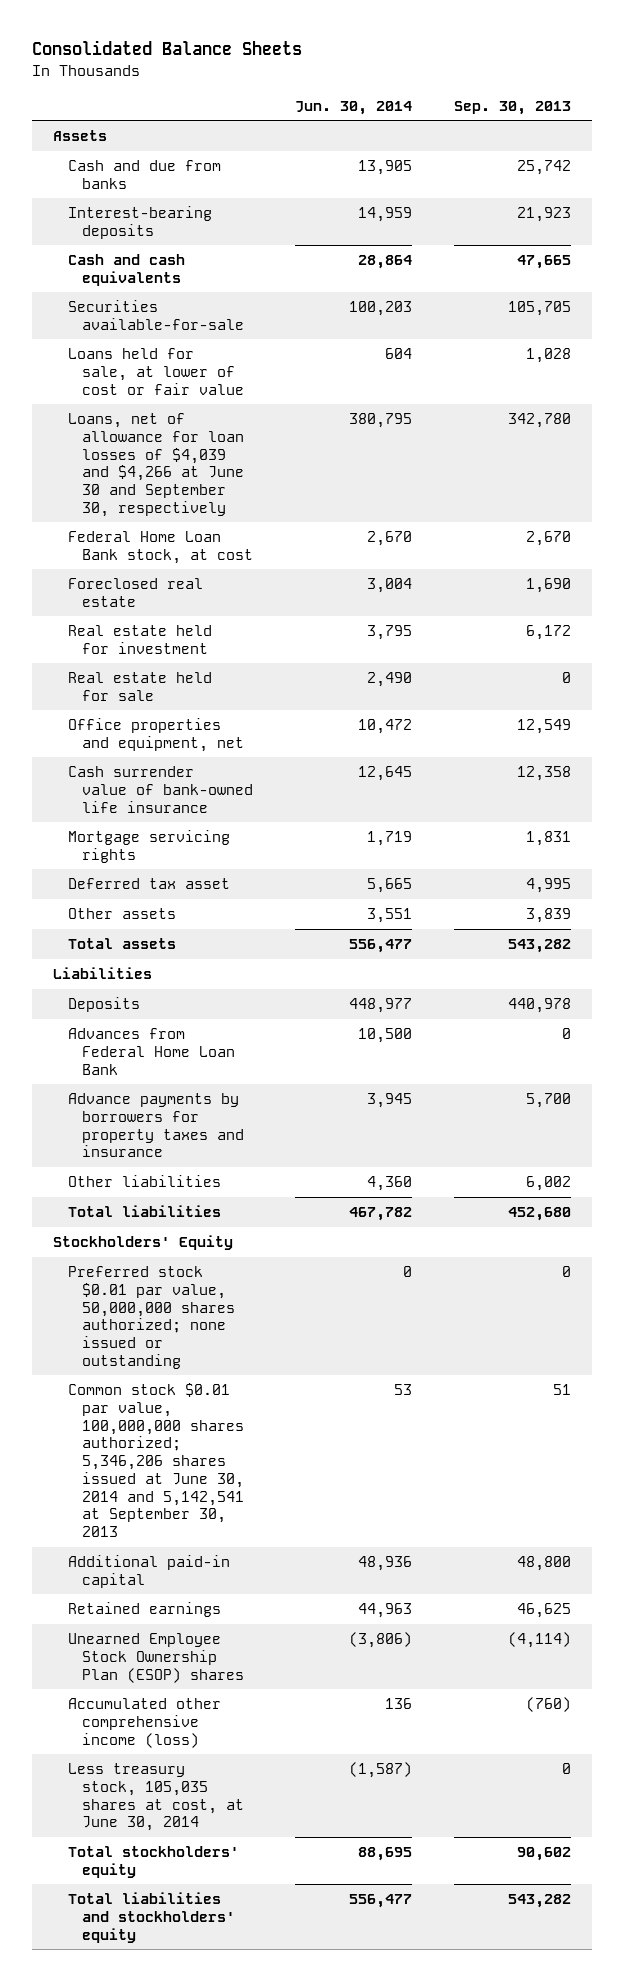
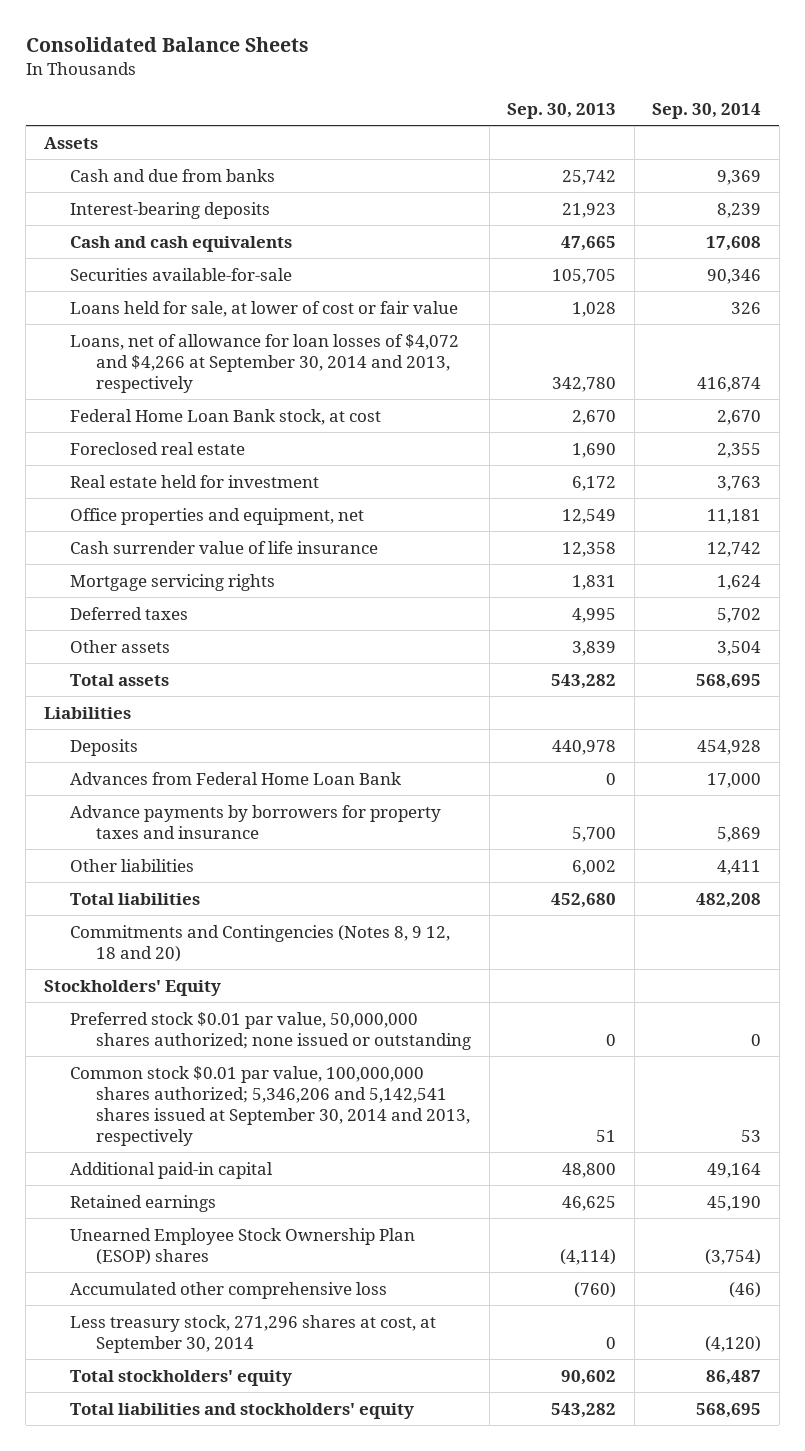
- | Jun. 30, 2014 | Sep. 30, 2013
+ | Sep. 30, 2013 | Sep. 30, 2014
- Loans, net of allowance for loan losses of $4,039 and $4,266 at June 30 and September 30, respectively | 380,795 | 342,780
+ Loans, net of allowance for loan losses of $4,072 and $4,266 at September 30, 2014 and 2013, respectively | 342,780 | 416,874
- Real estate held for sale | 2,490 | 0
- Cash surrender value of bank-owned life insurance | 12,645 | 12,358
+ Cash surrender value of life insurance | 12,358 | 12,742
- Deferred tax asset | 5,665 | 4,995
+ Deferred taxes | 4,995 | 5,702
+ Commitments and Contingencies (Notes 8, 9 12, 18 and 20)
- Common stock $0.01 par value, 100,000,000 shares authorized; 5,346,206 shares issued at June 30, 2014 and 5,142,541 at September 30, 2013 | 53 | 51
+ Common stock $0.01 par value, 100,000,000 shares authorized; 5,346,206 and 5,142,541 shares issued at September 30, 2014 and 2013, respectively | 51 | 53
- Accumulated other comprehensive income (loss) | 136 | (760)
- Less treasury stock, 105,035 shares at cost, at June 30, 2014 | (1,587) | 0
+ Accumulated other comprehensive loss | (760) | (46)
+ Less treasury stock, 271,296 shares at cost, at September 30, 2014 | 0 | (4,120)

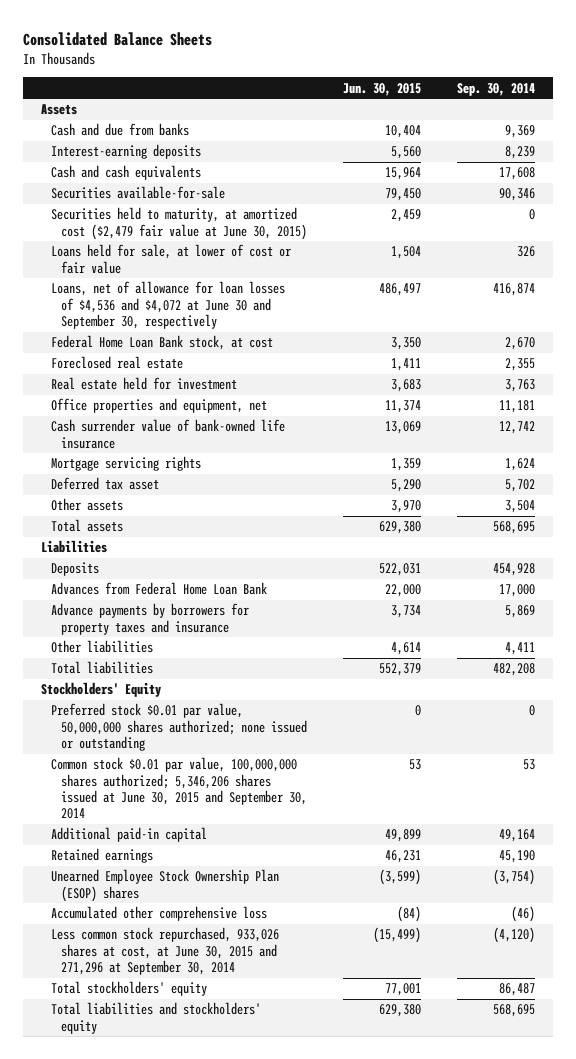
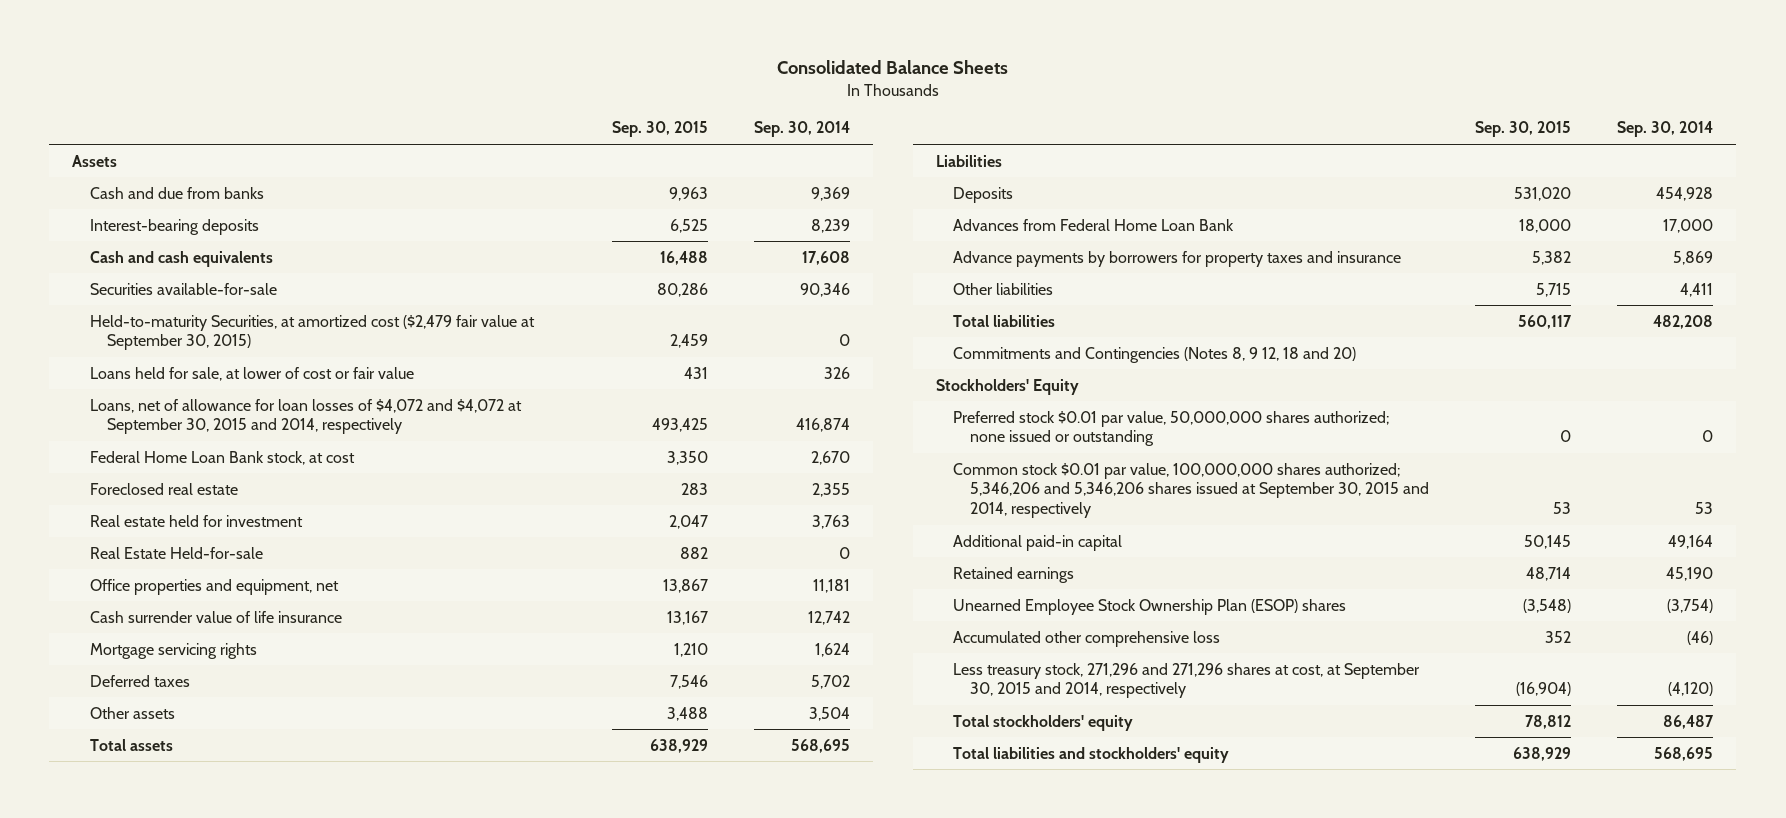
- | Jun. 30, 2015 | Sep. 30, 2014
+ | Sep. 30, 2015 | Sep. 30, 2014
- Interest-earning deposits | 5,560 | 8,239
+ Interest-bearing deposits | 6,525 | 8,239
- Securities held to maturity, at amortized cost ($2,479 fair value at June 30, 2015) | 2,459 | 0
+ Held-to-maturity Securities, at amortized cost ($2,479 fair value at September 30, 2015) | 2,459 | 0
- Loans, net of allowance for loan losses of $4,536 and $4,072 at June 30 and September 30, respectively | 486,497 | 416,874
+ Loans, net of allowance for loan losses of $4,072 and $4,072 at September 30, 2015 and 2014, respectively | 493,425 | 416,874
+ Real Estate Held-for-sale | 882 | 0
- Cash surrender value of bank-owned life insurance | 13,069 | 12,742
+ Cash surrender value of life insurance | 13,167 | 12,742
- Deferred tax asset | 5,290 | 5,702
+ Deferred taxes | 7,546 | 5,702
+ Commitments and Contingencies (Notes 8, 9 12, 18 and 20)
- Common stock $0.01 par value, 100,000,000 shares authorized; 5,346,206 shares issued at June 30, 2015 and September 30, 2014 | 53 | 53
+ Common stock $0.01 par value, 100,000,000 shares authorized; 5,346,206 and 5,346,206 shares issued at September 30, 2015 and 2014, respectively | 53 | 53
- Less common stock repurchased, 933,026 shares at cost, at June 30, 2015 and 271,296 at September 30, 2014 | (15,499) | (4,120)
+ Less treasury stock, 271,296 and 271,296 shares at cost, at September 30, 2015 and 2014, respectively | (16,904) | (4,120)

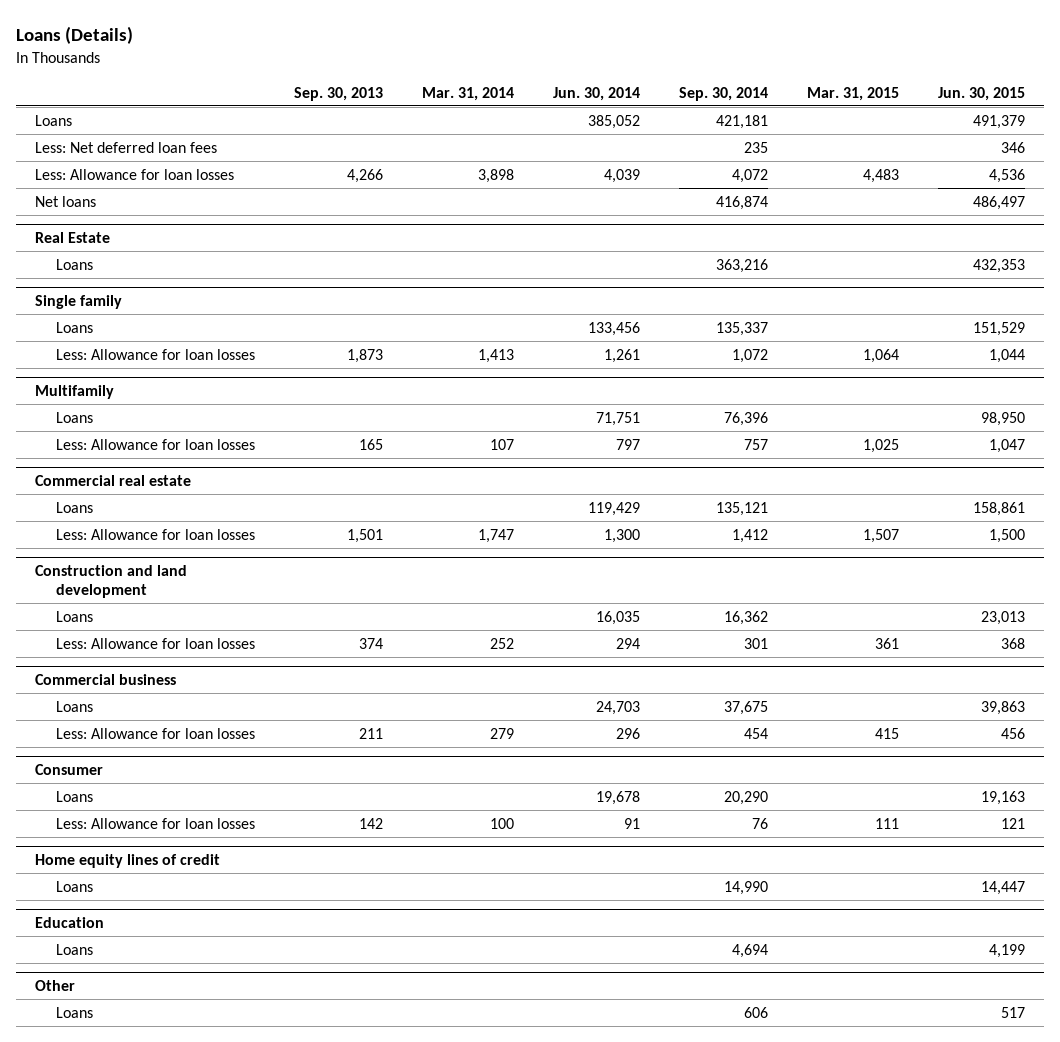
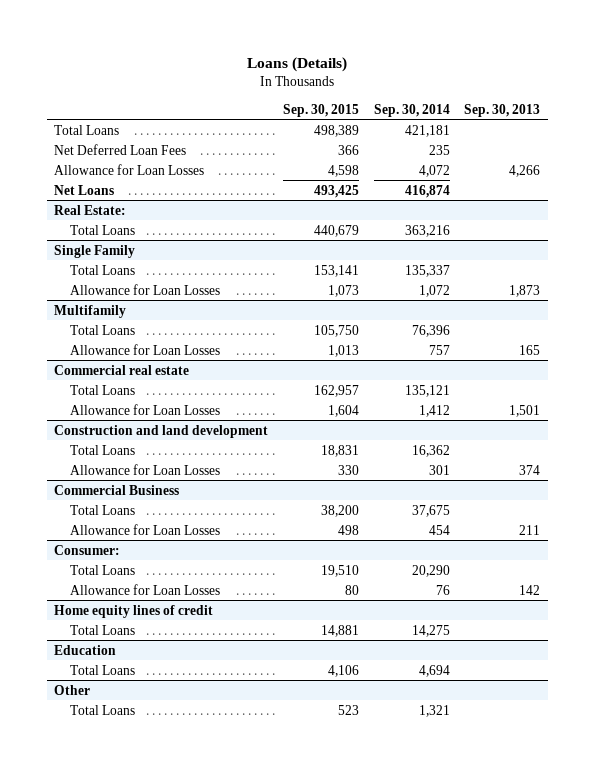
- | Sep. 30, 2013 | Mar. 31, 2014 | Jun. 30, 2014 | Sep. 30, 2014 | Mar. 31, 2015 | Jun. 30, 2015
+ | Sep. 30, 2015 | Sep. 30, 2014 | Sep. 30, 2013
- Loans | | | 385,052 | 421,181 | | 491,379
- Less: Net deferred loan fees | | | | 235 | | 346
- Less: Allowance for loan losses | 4,266 | 3,898 | 4,039 | 4,072 | 4,483 | 4,536
- Net loans | | | | 416,874 | | 486,497
- Real Estate
- Loans | | | | 363,216 | | 432,353
- Single family
- Loans | | | 133,456 | 135,337 | | 151,529
- Less: Allowance for loan losses | 1,873 | 1,413 | 1,261 | 1,072 | 1,064 | 1,044
+ Total Loans | 498,389 | 421,181 |
+ Net Deferred Loan Fees | 366 | 235 |
+ Allowance for Loan Losses | 4,598 | 4,072 | 4,266
+ Net Loans | 493,425 | 416,874 |
+ Real Estate:
+ Total Loans | 440,679 | 363,216 |
+ Single Family
+ Total Loans | 153,141 | 135,337 |
+ Allowance for Loan Losses | 1,073 | 1,072 | 1,873
@ Multifamily
- Loans | | | 71,751 | 76,396 | | 98,950
- Less: Allowance for loan losses | 165 | 107 | 797 | 757 | 1,025 | 1,047
+ Total Loans | 105,750 | 76,396 |
+ Allowance for Loan Losses | 1,013 | 757 | 165
@ Commercial real estate
- Loans | | | 119,429 | 135,121 | | 158,861
- Less: Allowance for loan losses | 1,501 | 1,747 | 1,300 | 1,412 | 1,507 | 1,500
+ Total Loans | 162,957 | 135,121 |
+ Allowance for Loan Losses | 1,604 | 1,412 | 1,501
@ Construction and land development
- Loans | | | 16,035 | 16,362 | | 23,013
- Less: Allowance for loan losses | 374 | 252 | 294 | 301 | 361 | 368
- Commercial business
- Loans | | | 24,703 | 37,675 | | 39,863
- Less: Allowance for loan losses | 211 | 279 | 296 | 454 | 415 | 456
- Consumer
- Loans | | | 19,678 | 20,290 | | 19,163
- Less: Allowance for loan losses | 142 | 100 | 91 | 76 | 111 | 121
@ Construction and land development
+ Total Loans | 18,831 | 16,362 |
+ Allowance for Loan Losses | 330 | 301 | 374
+ Commercial Business
+ Total Loans | 38,200 | 37,675 |
+ Allowance for Loan Losses | 498 | 454 | 211
+ Consumer:
+ Total Loans | 19,510 | 20,290 |
+ Allowance for Loan Losses | 80 | 76 | 142
@ Home equity lines of credit
- Loans | | | | 14,990 | | 14,447
+ Total Loans | 14,881 | 14,275 |
@ Education
- Loans | | | | 4,694 | | 4,199
+ Total Loans | 4,106 | 4,694 |
@ Other
- Loans | | | | 606 | | 517
+ Total Loans | 523 | 1,321 |

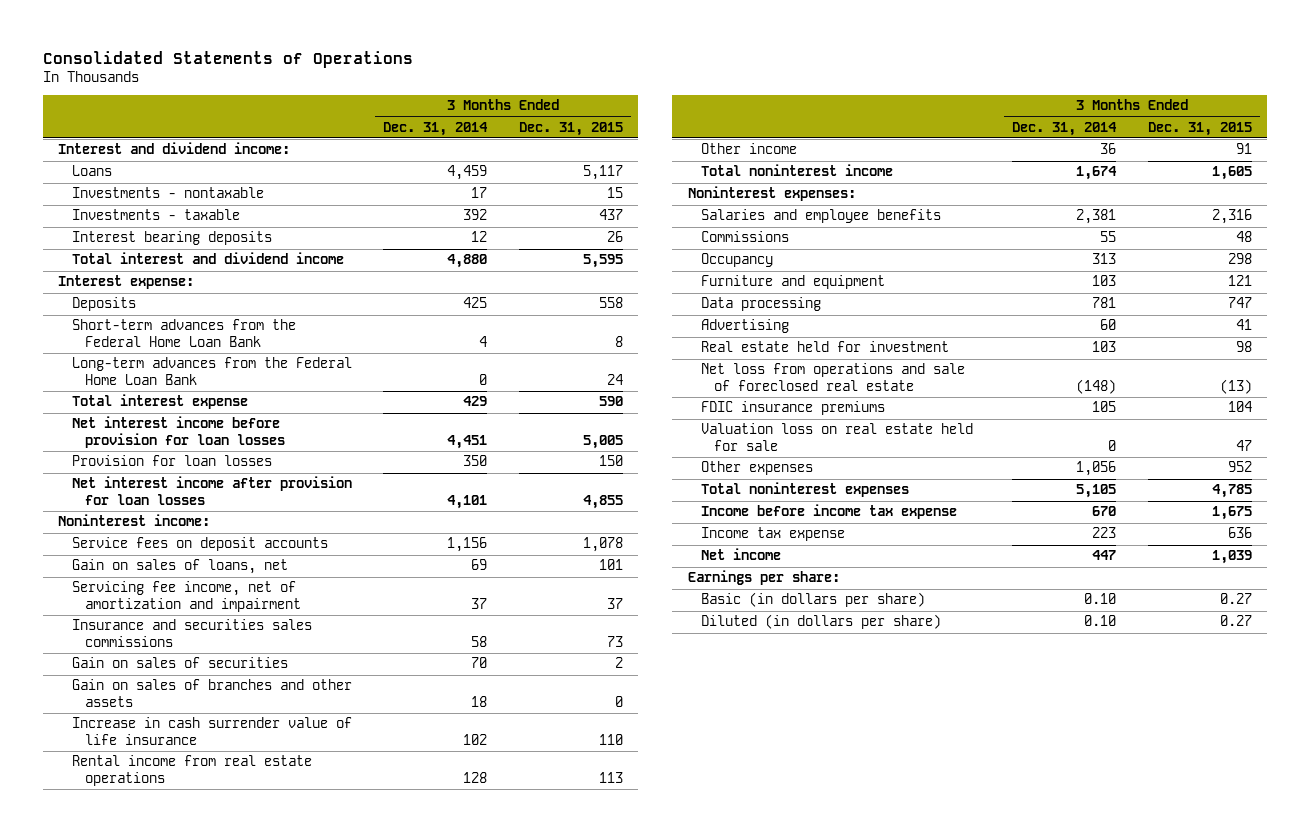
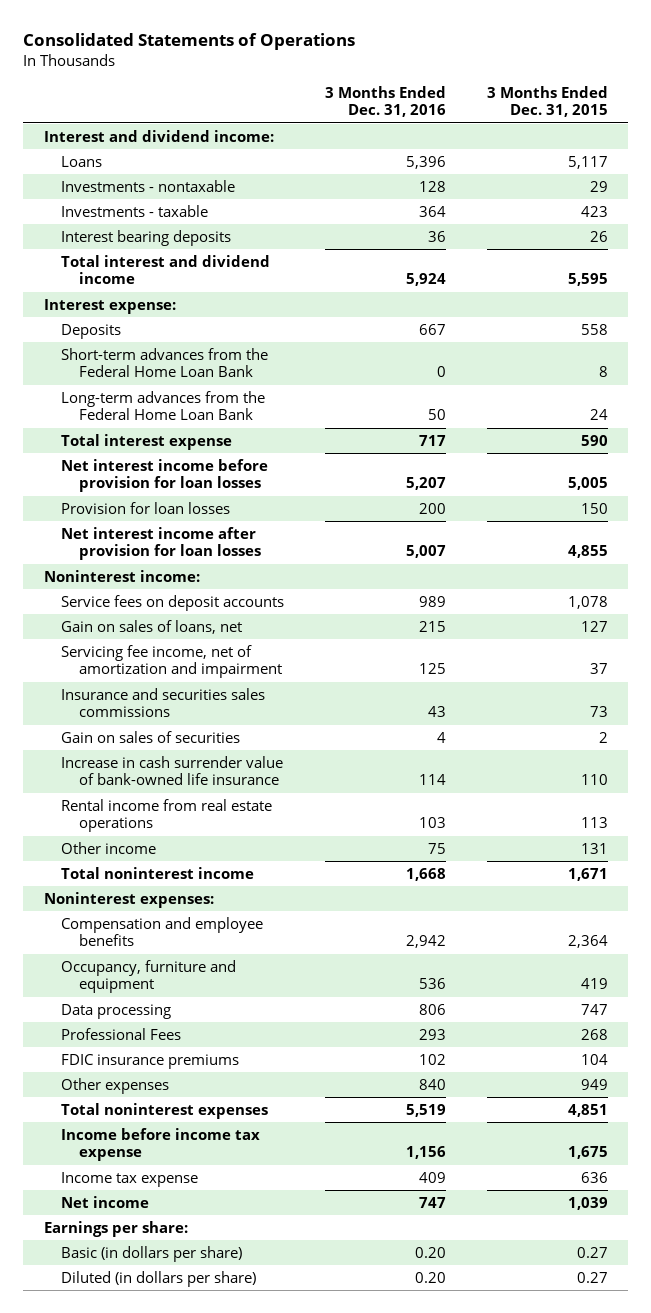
- | 3 Months Ended Dec. 31, 2014 | 3 Months Ended Dec. 31, 2015
+ | 3 Months Ended Dec. 31, 2016 | 3 Months Ended Dec. 31, 2015
- Investments - nontaxable | 17 | 15
- Investments - taxable | 392 | 437
+ Investments - nontaxable | 128 | 29
+ Investments - taxable | 364 | 423
- Gain on sales of loans, net | 69 | 101
+ Gain on sales of loans, net | 215 | 127
- Gain on sales of branches and other assets | 18 | 0
- Increase in cash surrender value of life insurance | 102 | 110
+ Increase in cash surrender value of bank-owned life insurance | 114 | 110
- Other income | 36 | 91
- Total noninterest income | 1,674 | 1,605
+ Other income | 75 | 131
+ Total noninterest income | 1,668 | 1,671
- Salaries and employee benefits | 2,381 | 2,316
- Commissions | 55 | 48
- Occupancy | 313 | 298
- Furniture and equipment | 103 | 121
+ Compensation and employee benefits | 2,942 | 2,364
+ Occupancy, furniture and equipment | 536 | 419
- Advertising | 60 | 41
- Real estate held for investment | 103 | 98
- Net loss from operations and sale of foreclosed real estate | (148) | (13)
+ Professional Fees | 293 | 268
- Valuation loss on real estate held for sale | 0 | 47
- Other expenses | 1,056 | 952
- Total noninterest expenses | 5,105 | 4,785
+ Other expenses | 840 | 949
+ Total noninterest expenses | 5,519 | 4,851

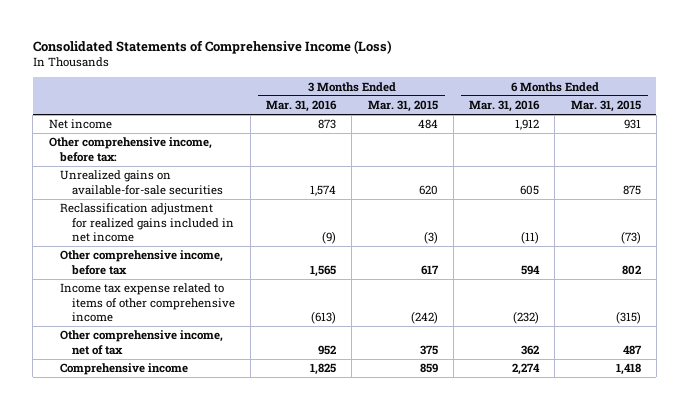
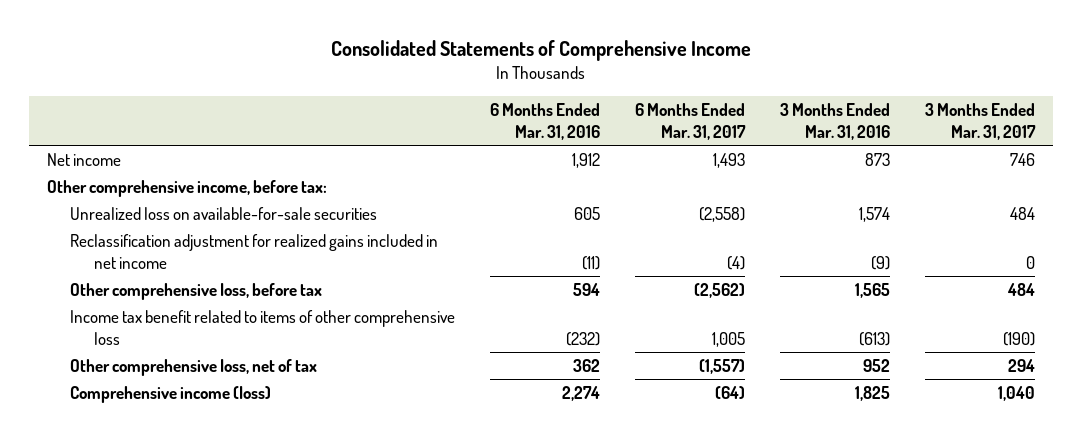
- Consolidated Statements of Comprehensive Income (Loss)
+ Consolidated Statements of Comprehensive Income
- | 3 Months Ended Mar. 31, 2016 | 3 Months Ended Mar. 31, 2015 | 6 Months Ended Mar. 31, 2016 | 6 Months Ended Mar. 31, 2015
+ | 6 Months Ended Mar. 31, 2016 | 6 Months Ended Mar. 31, 2017 | 3 Months Ended Mar. 31, 2016 | 3 Months Ended Mar. 31, 2017
- Unrealized gains on available-for-sale securities | 1,574 | 620 | 605 | 875
+ Unrealized loss on available-for-sale securities | 605 | (2,558) | 1,574 | 484
- Other comprehensive income, before tax | 1,565 | 617 | 594 | 802
- Income tax expense related to items of other comprehensive income | (613) | (242) | (232) | (315)
- Other comprehensive income, net of tax | 952 | 375 | 362 | 487
- Comprehensive income | 1,825 | 859 | 2,274 | 1,418
+ Other comprehensive loss, before tax | 594 | (2,562) | 1,565 | 484
+ Income tax benefit related to items of other comprehensive loss | (232) | 1,005 | (613) | (190)
+ Other comprehensive loss, net of tax | 362 | (1,557) | 952 | 294
+ Comprehensive income (loss) | 2,274 | (64) | 1,825 | 1,040

